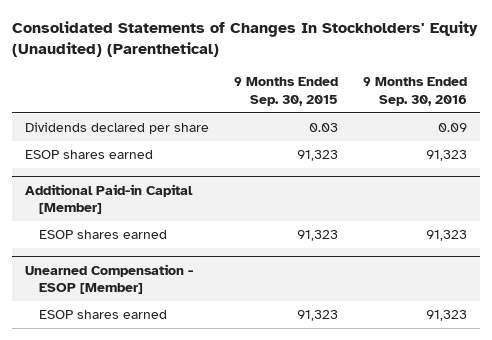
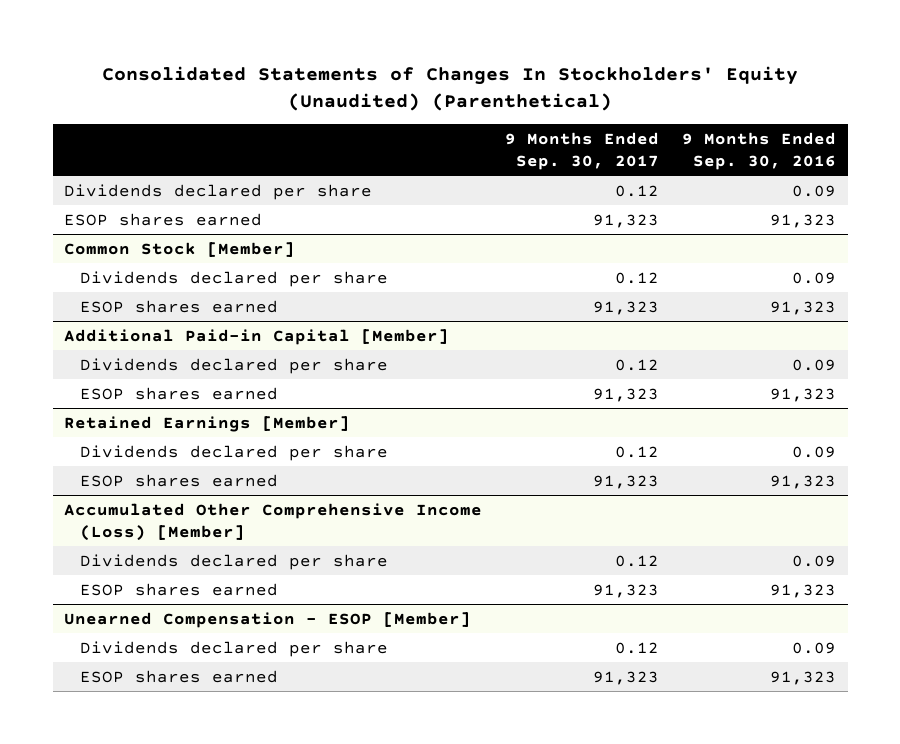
- | 9 Months Ended Sep. 30, 2015 | 9 Months Ended Sep. 30, 2016
+ | 9 Months Ended Sep. 30, 2017 | 9 Months Ended Sep. 30, 2016
+ Common Stock [Member]
+ Dividends declared per share | 0.12 | 0.09
+ ESOP shares earned | 91,323 | 91,323
@ Additional Paid-in Capital [Member]
+ Dividends declared per share | 0.12 | 0.09
+ Retained Earnings [Member]
+ Dividends declared per share | 0.12 | 0.09
+ ESOP shares earned | 91,323 | 91,323
+ Accumulated Other Comprehensive Income (Loss) [Member]
+ Dividends declared per share | 0.12 | 0.09
+ ESOP shares earned | 91,323 | 91,323
@ Unearned Compensation - ESOP [Member]
+ Dividends declared per share | 0.12 | 0.09

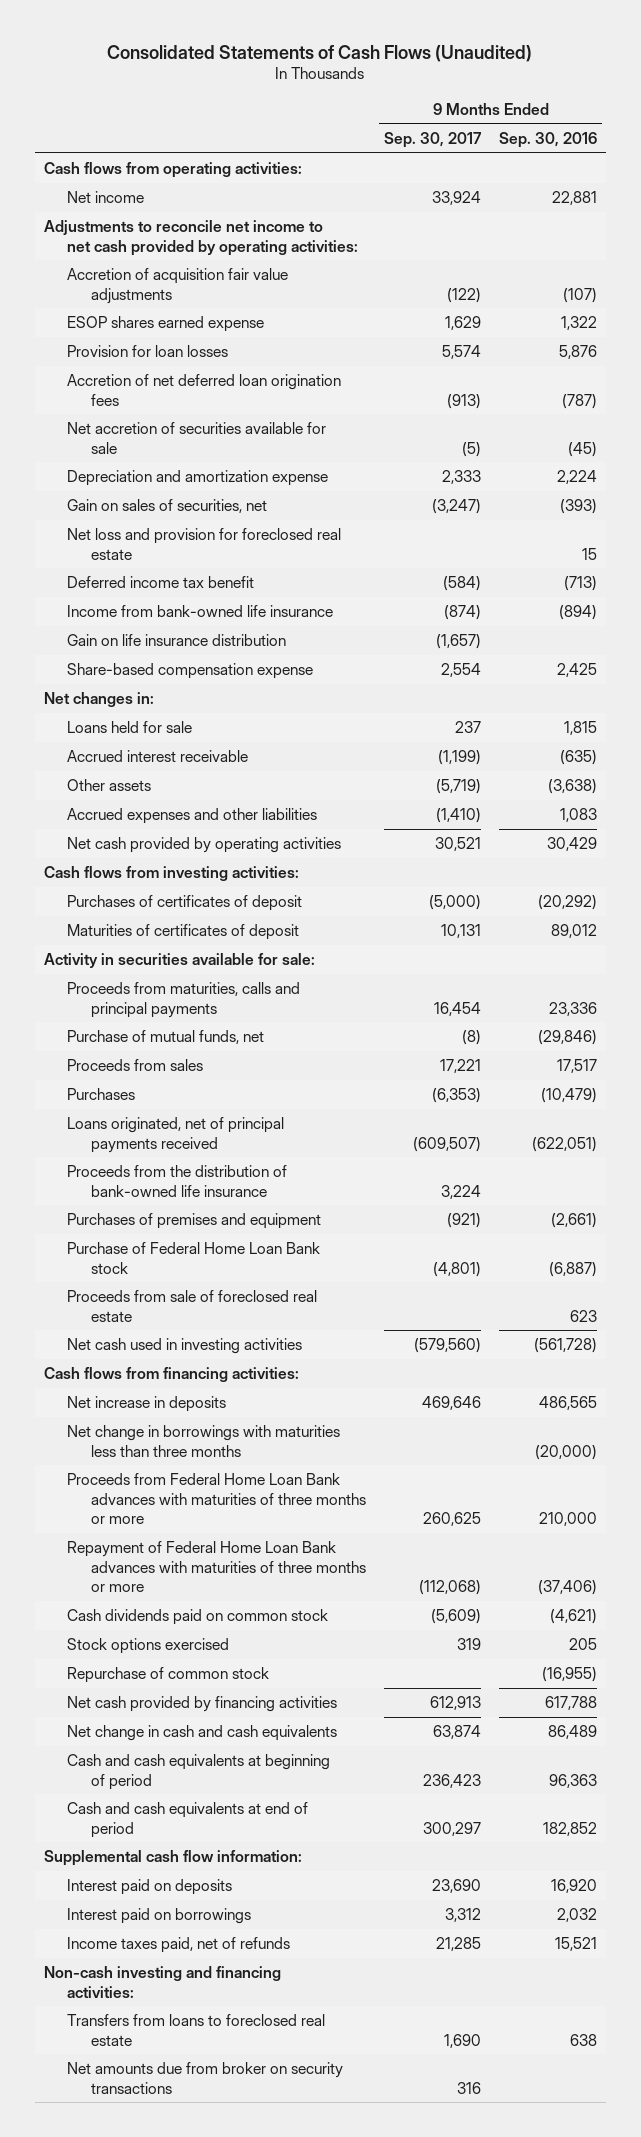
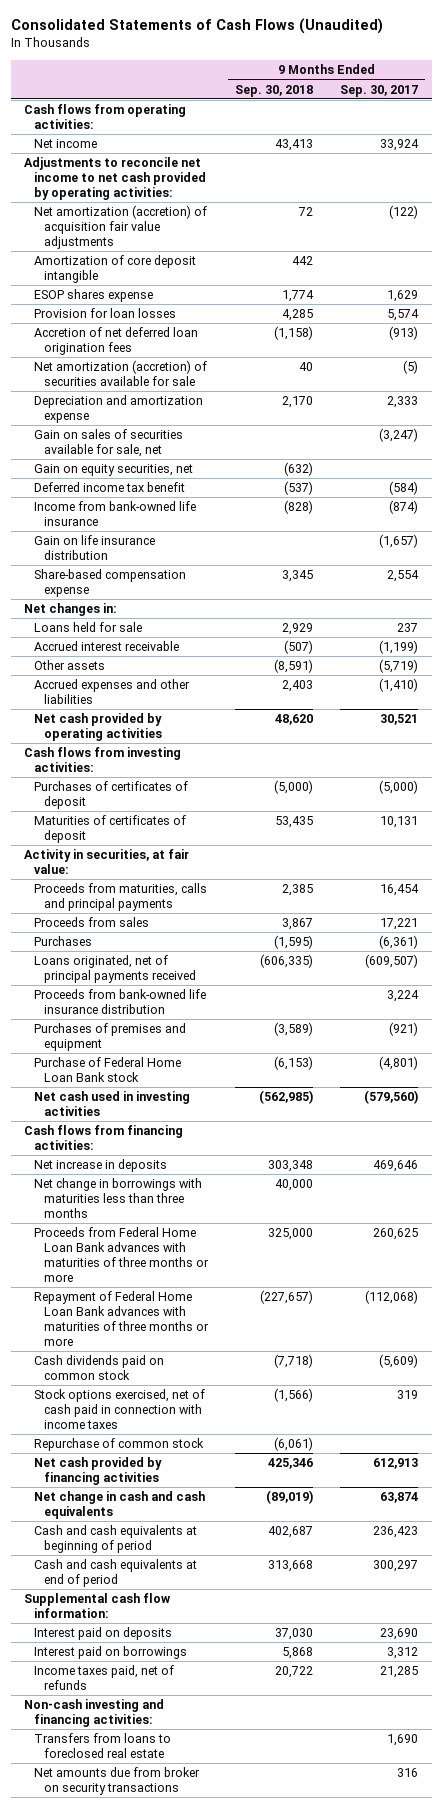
- | 9 Months Ended Sep. 30, 2017 | 9 Months Ended Sep. 30, 2016
+ | 9 Months Ended Sep. 30, 2018 | 9 Months Ended Sep. 30, 2017
- Accretion of acquisition fair value adjustments | (122) | (107)
- ESOP shares earned expense | 1,629 | 1,322
+ Net amortization (accretion) of acquisition fair value adjustments | 72 | (122)
+ Amortization of core deposit intangible | 442 |
+ ESOP shares expense | 1,774 | 1,629
- Net accretion of securities available for sale | (5) | (45)
+ Net amortization (accretion) of securities available for sale | 40 | (5)
- Gain on sales of securities, net | (3,247) | (393)
- Net loss and provision for foreclosed real estate | | 15
+ Gain on sales of securities available for sale, net | | (3,247)
+ Gain on equity securities, net | (632) |
- Activity in securities available for sale:
+ Activity in securities, at fair value:
- Purchase of mutual funds, net | (8) | (29,846)
- Purchases | (6,353) | (10,479)
+ Purchases | (1,595) | (6,361)
- Proceeds from the distribution of bank-owned life insurance | 3,224 |
+ Proceeds from bank-owned life insurance distribution | | 3,224
- Proceeds from sale of foreclosed real estate | | 623
- Stock options exercised | 319 | 205
+ Stock options exercised, net of cash paid in connection with income taxes | (1,566) | 319

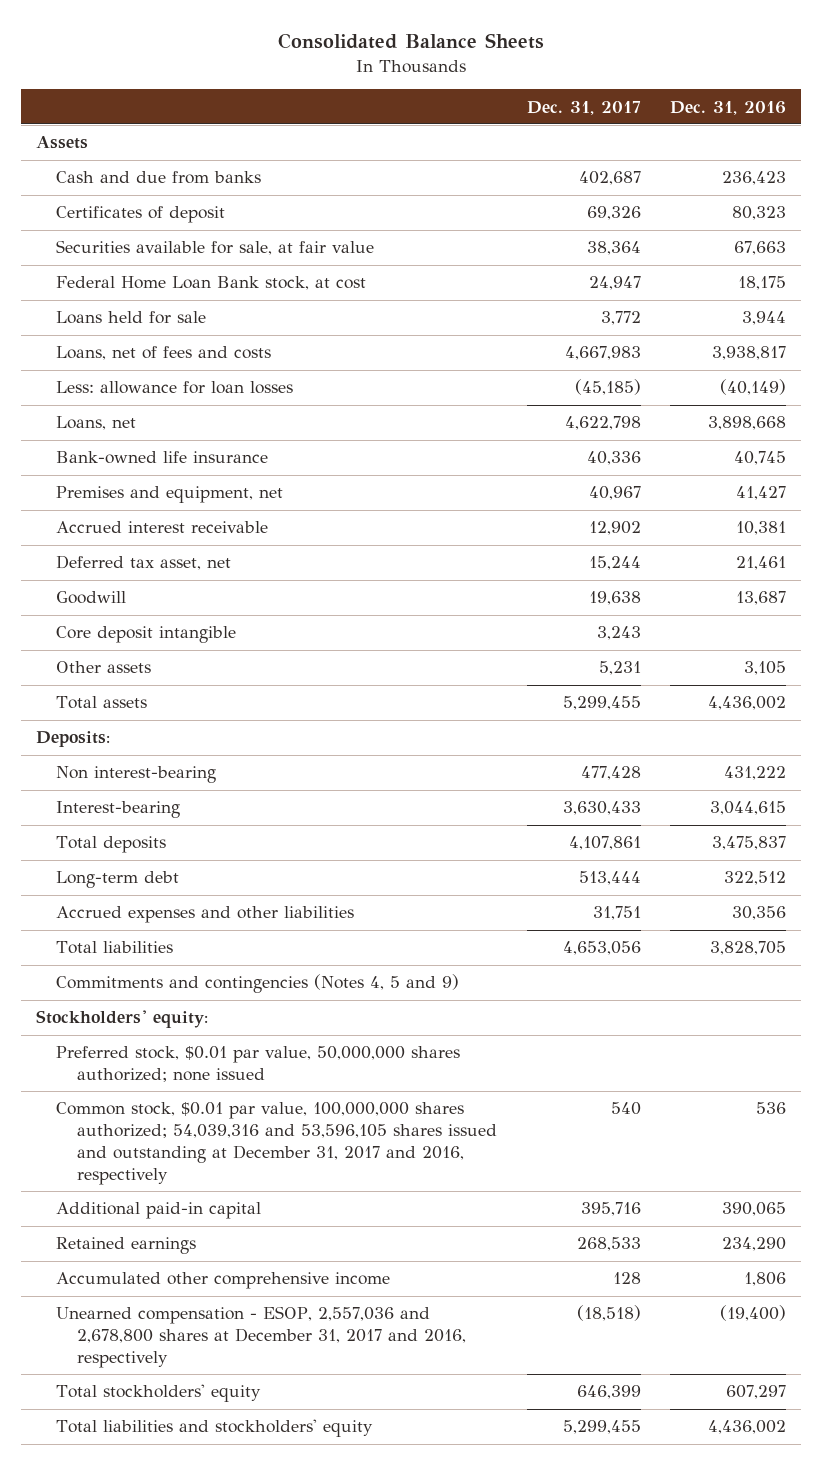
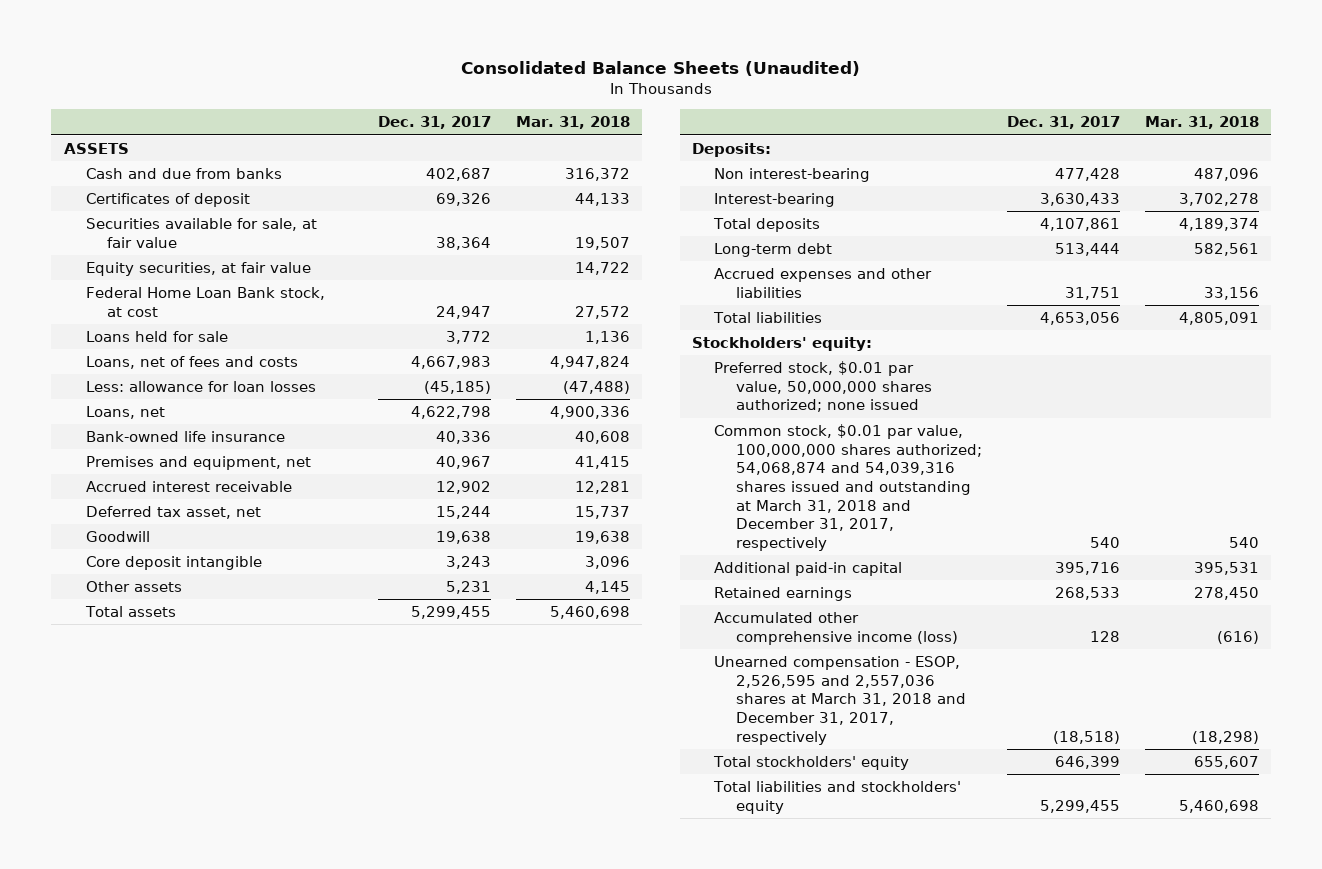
- Consolidated Balance Sheets
+ Consolidated Balance Sheets (Unaudited)
- | Dec. 31, 2017 | Dec. 31, 2016
+ | Dec. 31, 2017 | Mar. 31, 2018
- Assets
+ ASSETS
+ Equity securities, at fair value | | 14,722
- Commitments and contingencies (Notes 4, 5 and 9)
- Common stock, $0.01 par value, 100,000,000 shares authorized; 54,039,316 and 53,596,105 shares issued and outstanding at December 31, 2017 and 2016, respectively | 540 | 536
+ Common stock, $0.01 par value, 100,000,000 shares authorized; 54,068,874 and 54,039,316 shares issued and outstanding at March 31, 2018 and December 31, 2017, respectively | 540 | 540
- Accumulated other comprehensive income | 128 | 1,806
- Unearned compensation - ESOP, 2,557,036 and 2,678,800 shares at December 31, 2017 and 2016, respectively | (18,518) | (19,400)
+ Accumulated other comprehensive income (loss) | 128 | (616)
+ Unearned compensation - ESOP, 2,526,595 and 2,557,036 shares at March 31, 2018 and December 31, 2017, respectively | (18,518) | (18,298)

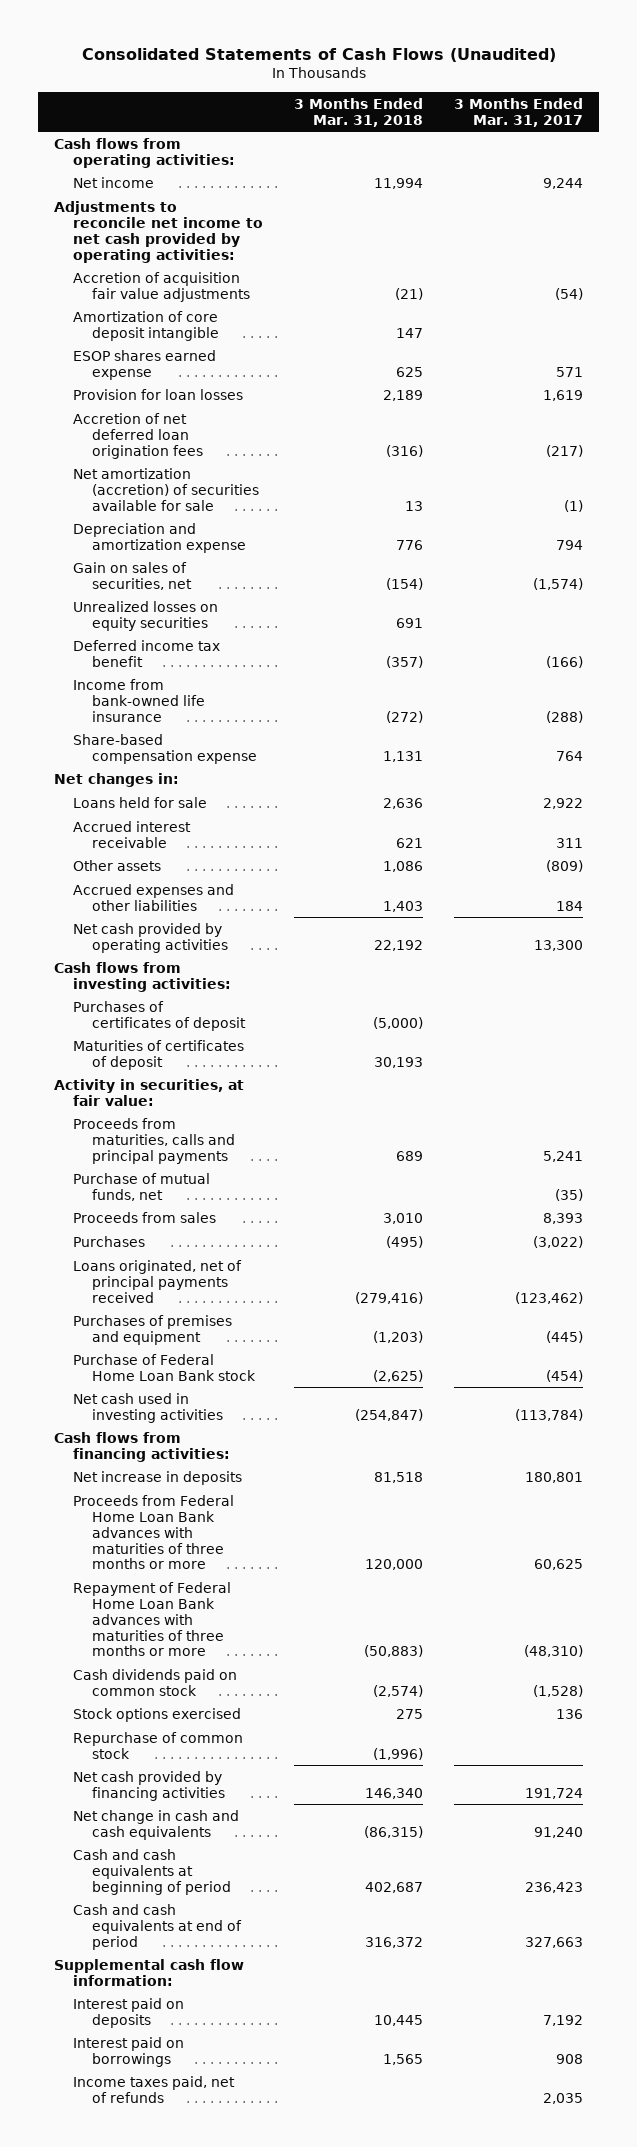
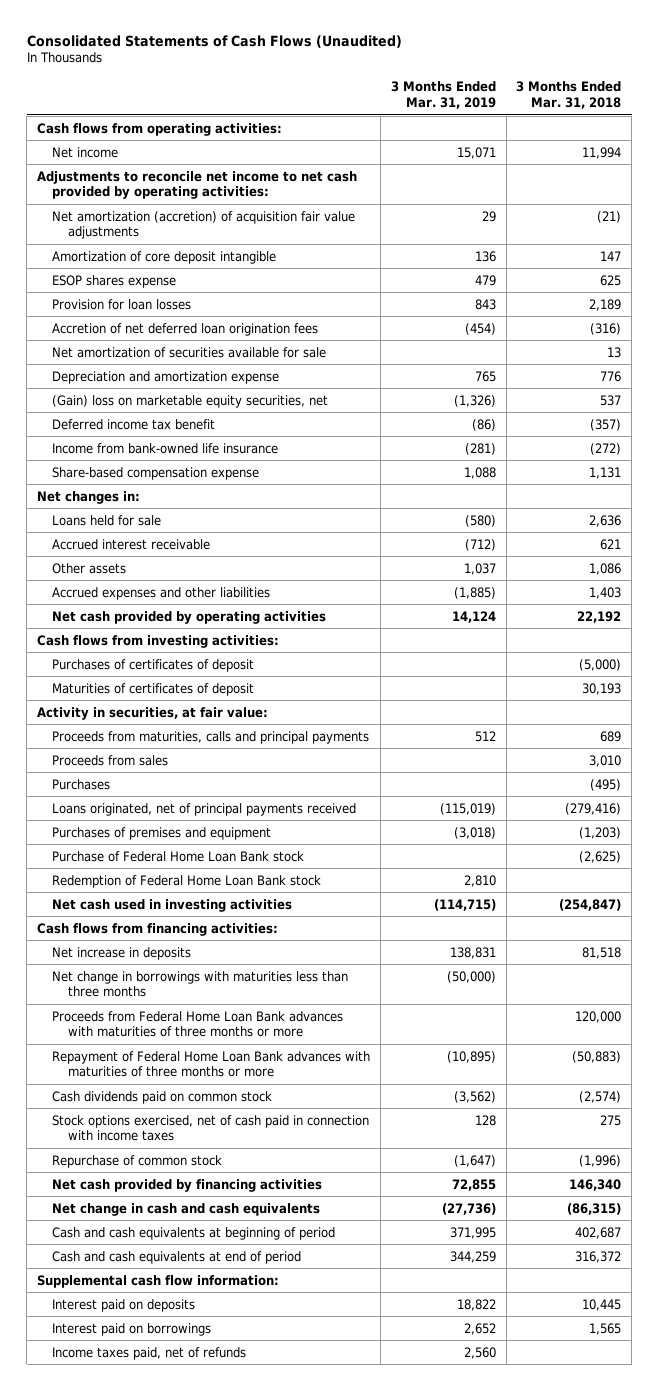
- | 3 Months Ended Mar. 31, 2018 | 3 Months Ended Mar. 31, 2017
+ | 3 Months Ended Mar. 31, 2019 | 3 Months Ended Mar. 31, 2018
- Accretion of acquisition fair value adjustments | (21) | (54)
+ Net amortization (accretion) of acquisition fair value adjustments | 29 | (21)
- ESOP shares earned expense | 625 | 571
+ ESOP shares expense | 479 | 625
- Net amortization (accretion) of securities available for sale | 13 | (1)
+ Net amortization of securities available for sale | | 13
- Gain on sales of securities, net | (154) | (1,574)
- Unrealized losses on equity securities | 691 |
+ (Gain) loss on marketable equity securities, net | (1,326) | 537
- Purchase of mutual funds, net | | (35)
+ Redemption of Federal Home Loan Bank stock | 2,810 |
+ Net change in borrowings with maturities less than three months | (50,000) |
- Stock options exercised | 275 | 136
+ Stock options exercised, net of cash paid in connection with income taxes | 128 | 275

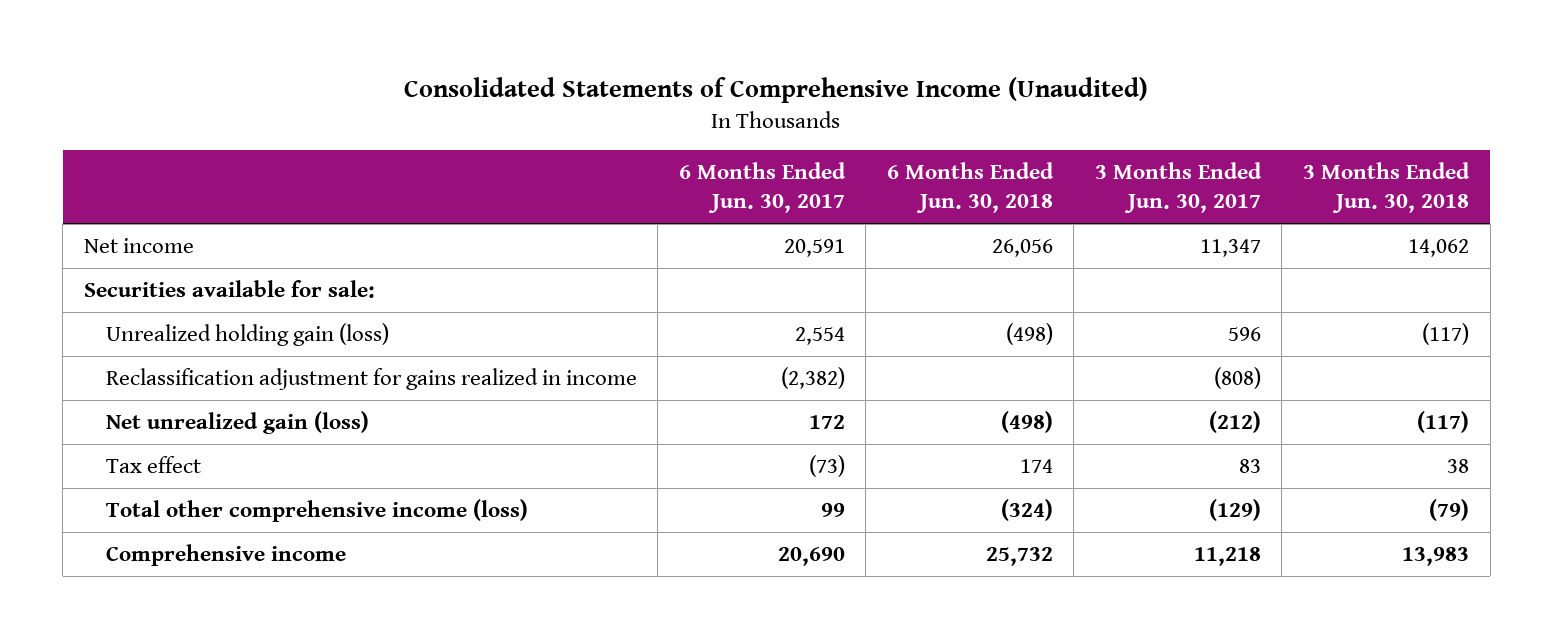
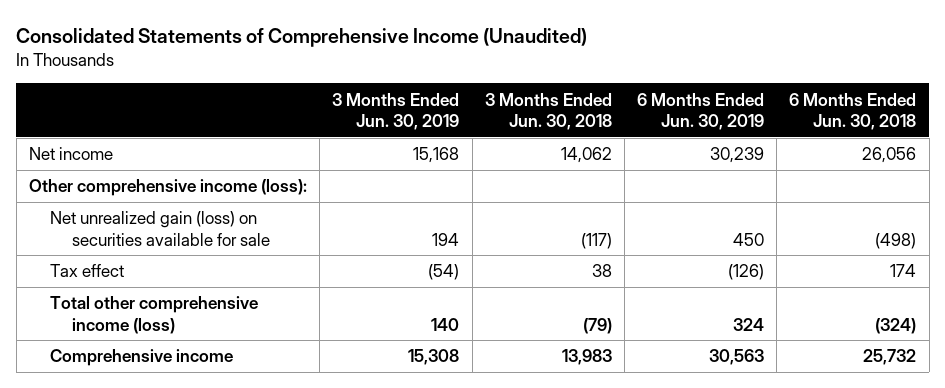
- | 6 Months Ended Jun. 30, 2017 | 6 Months Ended Jun. 30, 2018 | 3 Months Ended Jun. 30, 2017 | 3 Months Ended Jun. 30, 2018
+ | 3 Months Ended Jun. 30, 2019 | 3 Months Ended Jun. 30, 2018 | 6 Months Ended Jun. 30, 2019 | 6 Months Ended Jun. 30, 2018
- Securities available for sale:
- Unrealized holding gain (loss) | 2,554 | (498) | 596 | (117)
- Reclassification adjustment for gains realized in income | (2,382) | | (808) |
- Net unrealized gain (loss) | 172 | (498) | (212) | (117)
+ Other comprehensive income (loss):
+ Net unrealized gain (loss) on securities available for sale | 194 | (117) | 450 | (498)

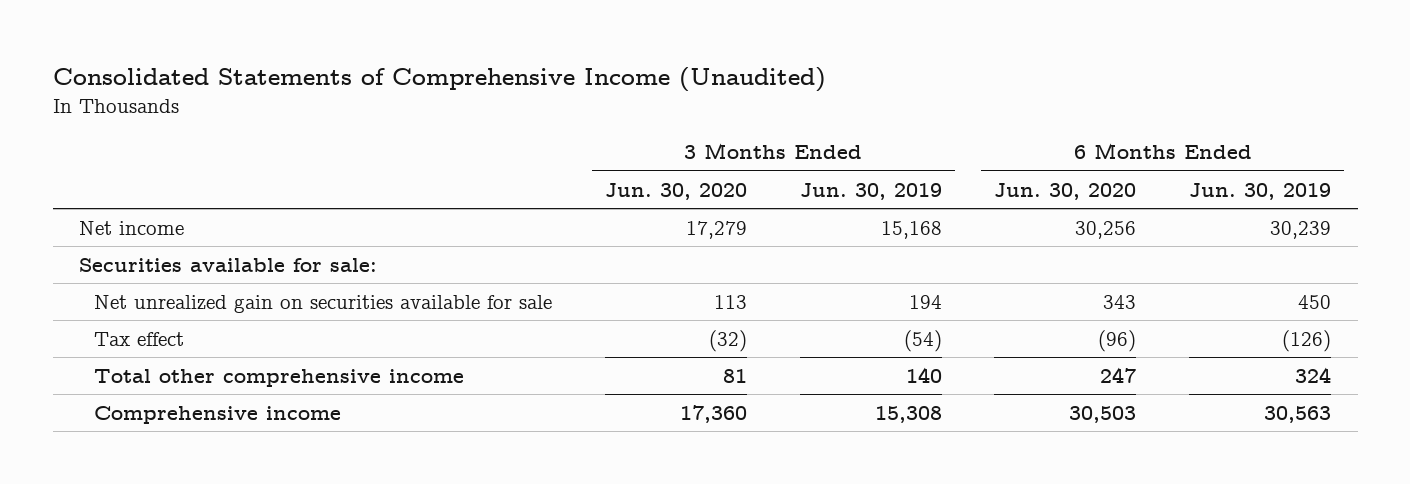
- | 3 Months Ended Jun. 30, 2019 | 3 Months Ended Jun. 30, 2018 | 6 Months Ended Jun. 30, 2019 | 6 Months Ended Jun. 30, 2018
+ | 3 Months Ended Jun. 30, 2020 | 3 Months Ended Jun. 30, 2019 | 6 Months Ended Jun. 30, 2020 | 6 Months Ended Jun. 30, 2019
- Other comprehensive income (loss):
- Net unrealized gain (loss) on securities available for sale | 194 | (117) | 450 | (498)
+ Securities available for sale:
+ Net unrealized gain on securities available for sale | 113 | 194 | 343 | 450
- Total other comprehensive income (loss) | 140 | (79) | 324 | (324)
+ Total other comprehensive income | 81 | 140 | 247 | 324

